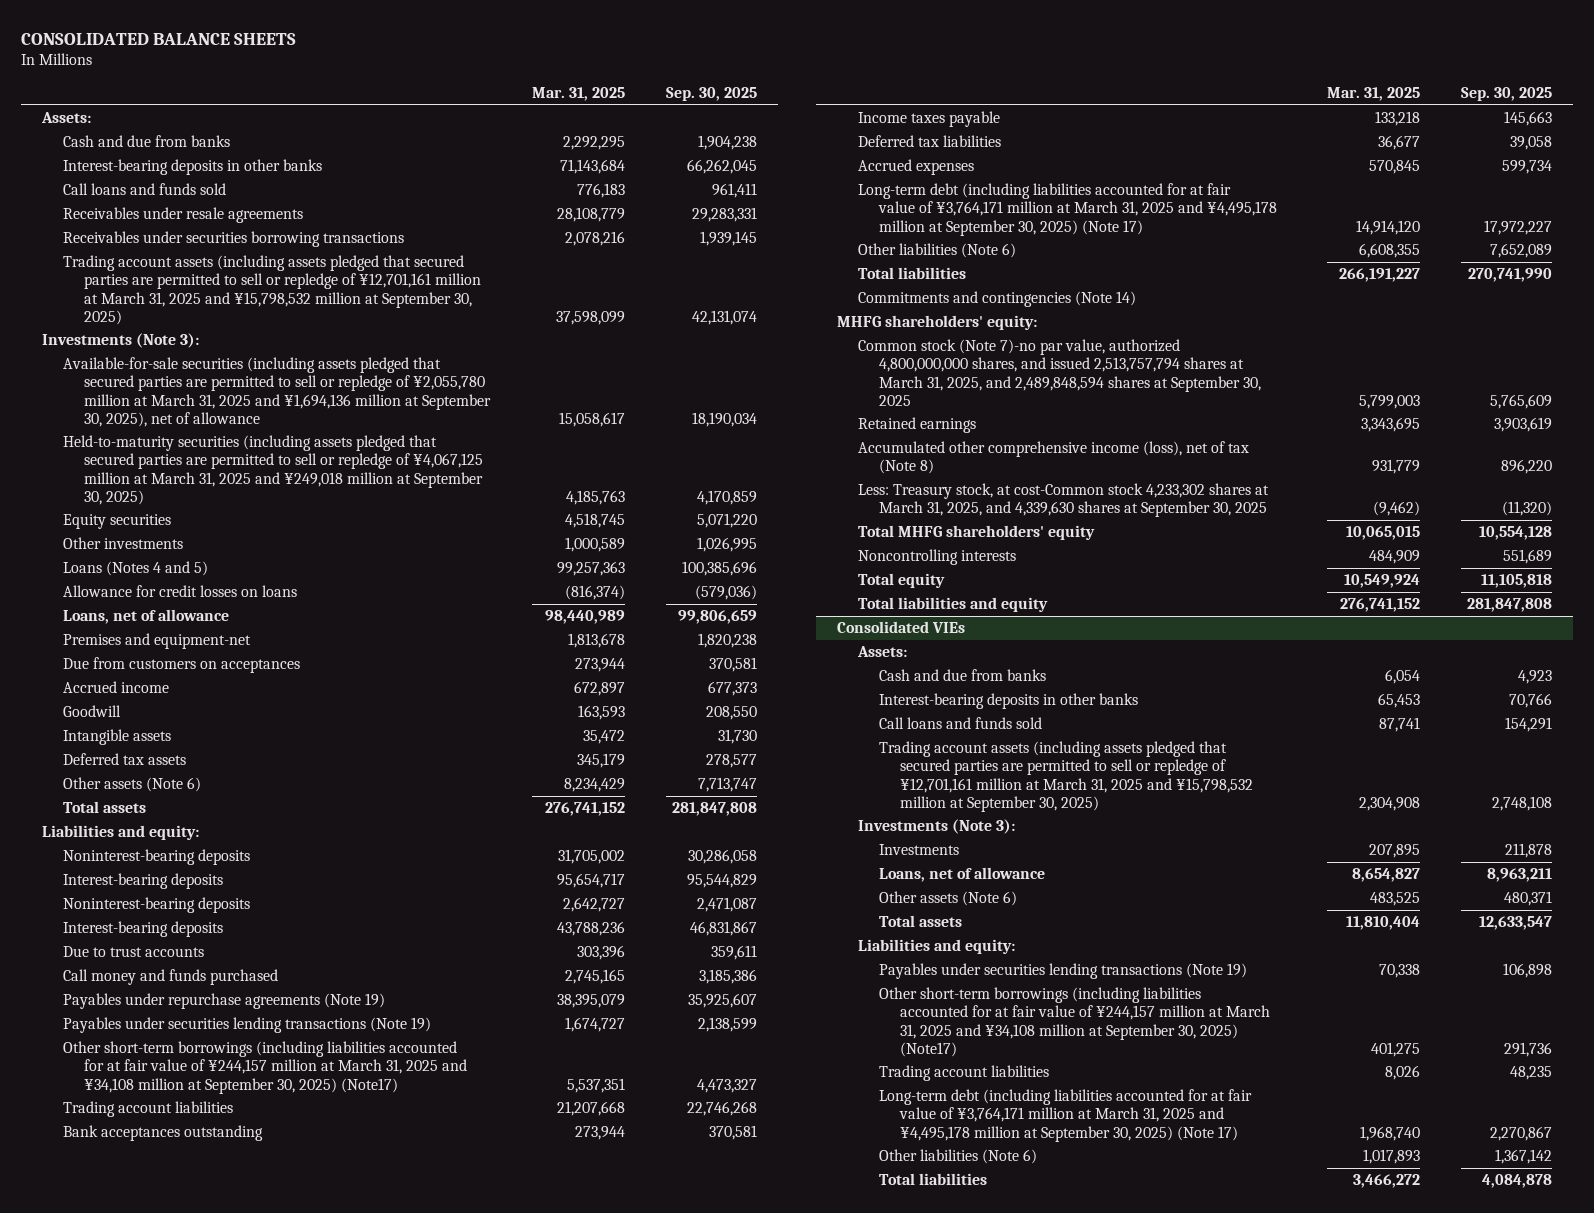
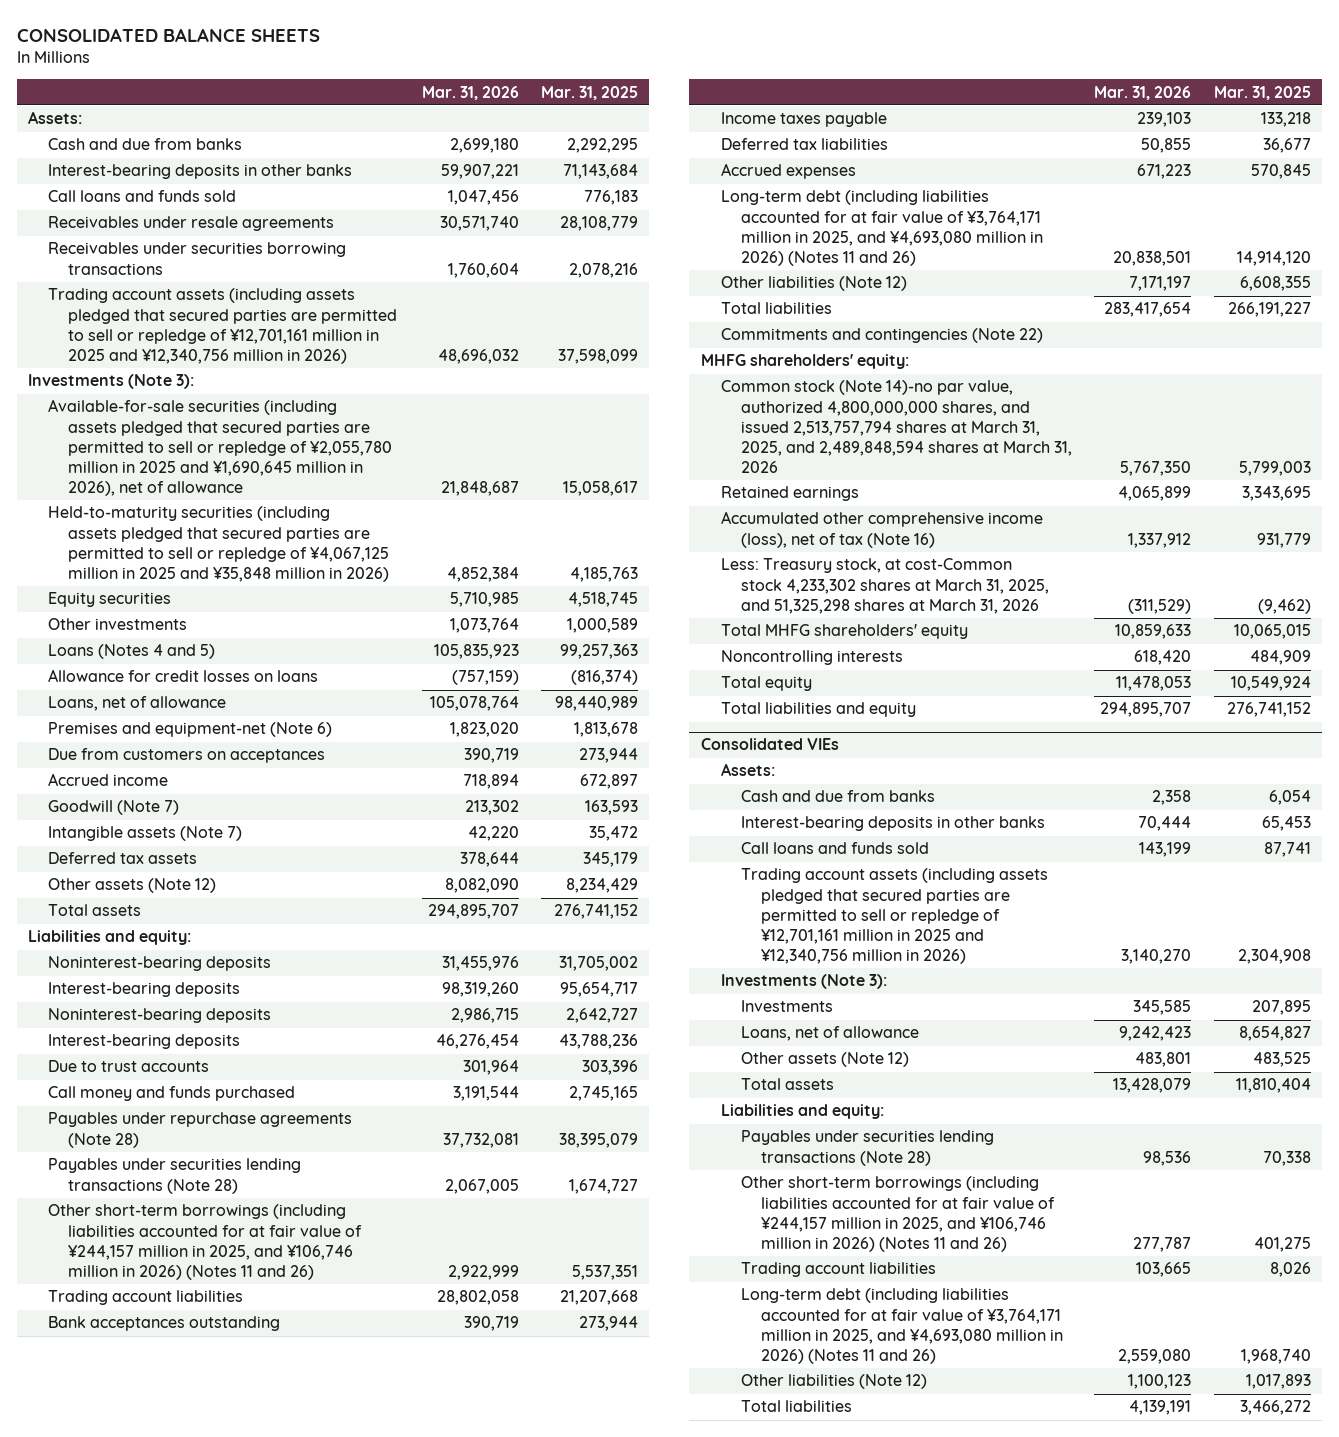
- | Mar. 31, 2025 | Sep. 30, 2025
+ | Mar. 31, 2026 | Mar. 31, 2025
- Trading account assets (including assets pledged that secured parties are permitted to sell or repledge of ¥12,701,161 million at March 31, 2025 and ¥15,798,532 million at September 30, 2025) | 37,598,099 | 42,131,074
+ Trading account assets (including assets pledged that secured parties are permitted to sell or repledge of ¥12,701,161 million in 2025 and ¥12,340,756 million in 2026) | 48,696,032 | 37,598,099
- Available-for-sale securities (including assets pledged that secured parties are permitted to sell or repledge of ¥2,055,780 million at March 31, 2025 and ¥1,694,136 million at September 30, 2025), net of allowance | 15,058,617 | 18,190,034
- Held-to-maturity securities (including assets pledged that secured parties are permitted to sell or repledge of ¥4,067,125 million at March 31, 2025 and ¥249,018 million at September 30, 2025) | 4,185,763 | 4,170,859
+ Available-for-sale securities (including assets pledged that secured parties are permitted to sell or repledge of ¥2,055,780 million in 2025 and ¥1,690,645 million in 2026), net of allowance | 21,848,687 | 15,058,617
+ Held-to-maturity securities (including assets pledged that secured parties are permitted to sell or repledge of ¥4,067,125 million in 2025 and ¥35,848 million in 2026) | 4,852,384 | 4,185,763
- Premises and equipment-net | 1,813,678 | 1,820,238
+ Premises and equipment-net (Note 6) | 1,823,020 | 1,813,678
- Goodwill | 163,593 | 208,550
- Intangible assets | 35,472 | 31,730
+ Goodwill (Note 7) | 213,302 | 163,593
+ Intangible assets (Note 7) | 42,220 | 35,472
- Other assets (Note 6) | 8,234,429 | 7,713,747
+ Other assets (Note 12) | 8,082,090 | 8,234,429
- Payables under repurchase agreements (Note 19) | 38,395,079 | 35,925,607
- Payables under securities lending transactions (Note 19) | 1,674,727 | 2,138,599
- Other short-term borrowings (including liabilities accounted for at fair value of ¥244,157 million at March 31, 2025 and ¥34,108 million at September 30, 2025) (Note17) | 5,537,351 | 4,473,327
+ Payables under repurchase agreements (Note 28) | 37,732,081 | 38,395,079
+ Payables under securities lending transactions (Note 28) | 2,067,005 | 1,674,727
+ Other short-term borrowings (including liabilities accounted for at fair value of ¥244,157 million in 2025, and ¥106,746 million in 2026) (Notes 11 and 26) | 2,922,999 | 5,537,351
- Long-term debt (including liabilities accounted for at fair value of ¥3,764,171 million at March 31, 2025 and ¥4,495,178 million at September 30, 2025) (Note 17) | 14,914,120 | 17,972,227
- Other liabilities (Note 6) | 6,608,355 | 7,652,089
+ Long-term debt (including liabilities accounted for at fair value of ¥3,764,171 million in 2025, and ¥4,693,080 million in 2026) (Notes 11 and 26) | 20,838,501 | 14,914,120
+ Other liabilities (Note 12) | 7,171,197 | 6,608,355
- Commitments and contingencies (Note 14)
+ Commitments and contingencies (Note 22)
- Common stock (Note 7)-no par value, authorized 4,800,000,000 shares, and issued 2,513,757,794 shares at March 31, 2025, and 2,489,848,594 shares at September 30, 2025 | 5,799,003 | 5,765,609
+ Common stock (Note 14)-no par value, authorized 4,800,000,000 shares, and issued 2,513,757,794 shares at March 31, 2025, and 2,489,848,594 shares at March 31, 2026 | 5,767,350 | 5,799,003
- Accumulated other comprehensive income (loss), net of tax (Note 8) | 931,779 | 896,220
- Less: Treasury stock, at cost-Common stock 4,233,302 shares at March 31, 2025, and 4,339,630 shares at September 30, 2025 | (9,462) | (11,320)
+ Accumulated other comprehensive income (loss), net of tax (Note 16) | 1,337,912 | 931,779
+ Less: Treasury stock, at cost-Common stock 4,233,302 shares at March 31, 2025, and 51,325,298 shares at March 31, 2026 | (311,529) | (9,462)
@ Consolidated VIEs
- Trading account assets (including assets pledged that secured parties are permitted to sell or repledge of ¥12,701,161 million at March 31, 2025 and ¥15,798,532 million at September 30, 2025) | 2,304,908 | 2,748,108
+ Trading account assets (including assets pledged that secured parties are permitted to sell or repledge of ¥12,701,161 million in 2025 and ¥12,340,756 million in 2026) | 3,140,270 | 2,304,908
- Other assets (Note 6) | 483,525 | 480,371
+ Other assets (Note 12) | 483,801 | 483,525
- Payables under securities lending transactions (Note 19) | 70,338 | 106,898
- Other short-term borrowings (including liabilities accounted for at fair value of ¥244,157 million at March 31, 2025 and ¥34,108 million at September 30, 2025) (Note17) | 401,275 | 291,736
+ Payables under securities lending transactions (Note 28) | 98,536 | 70,338
+ Other short-term borrowings (including liabilities accounted for at fair value of ¥244,157 million in 2025, and ¥106,746 million in 2026) (Notes 11 and 26) | 277,787 | 401,275
- Long-term debt (including liabilities accounted for at fair value of ¥3,764,171 million at March 31, 2025 and ¥4,495,178 million at September 30, 2025) (Note 17) | 1,968,740 | 2,270,867
- Other liabilities (Note 6) | 1,017,893 | 1,367,142
+ Long-term debt (including liabilities accounted for at fair value of ¥3,764,171 million in 2025, and ¥4,693,080 million in 2026) (Notes 11 and 26) | 2,559,080 | 1,968,740
+ Other liabilities (Note 12) | 1,100,123 | 1,017,893

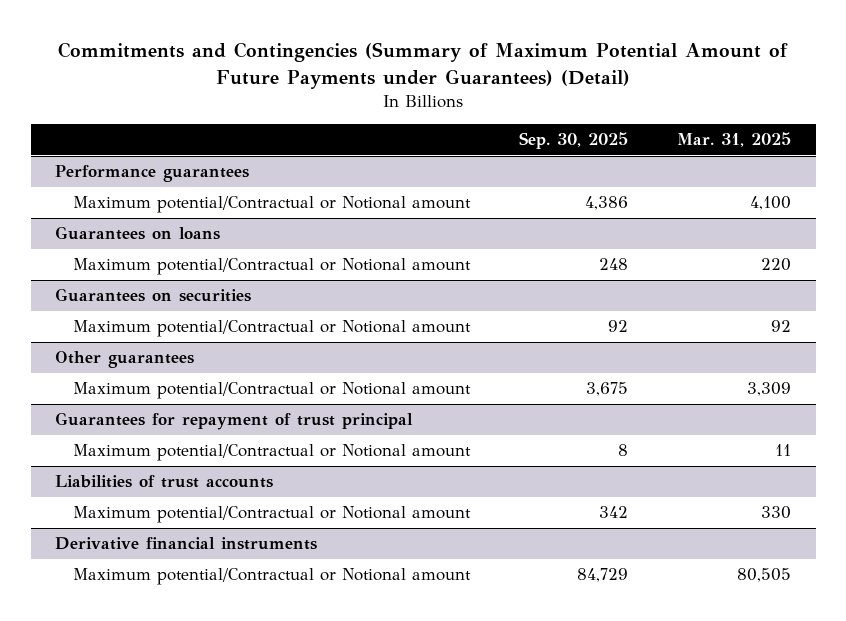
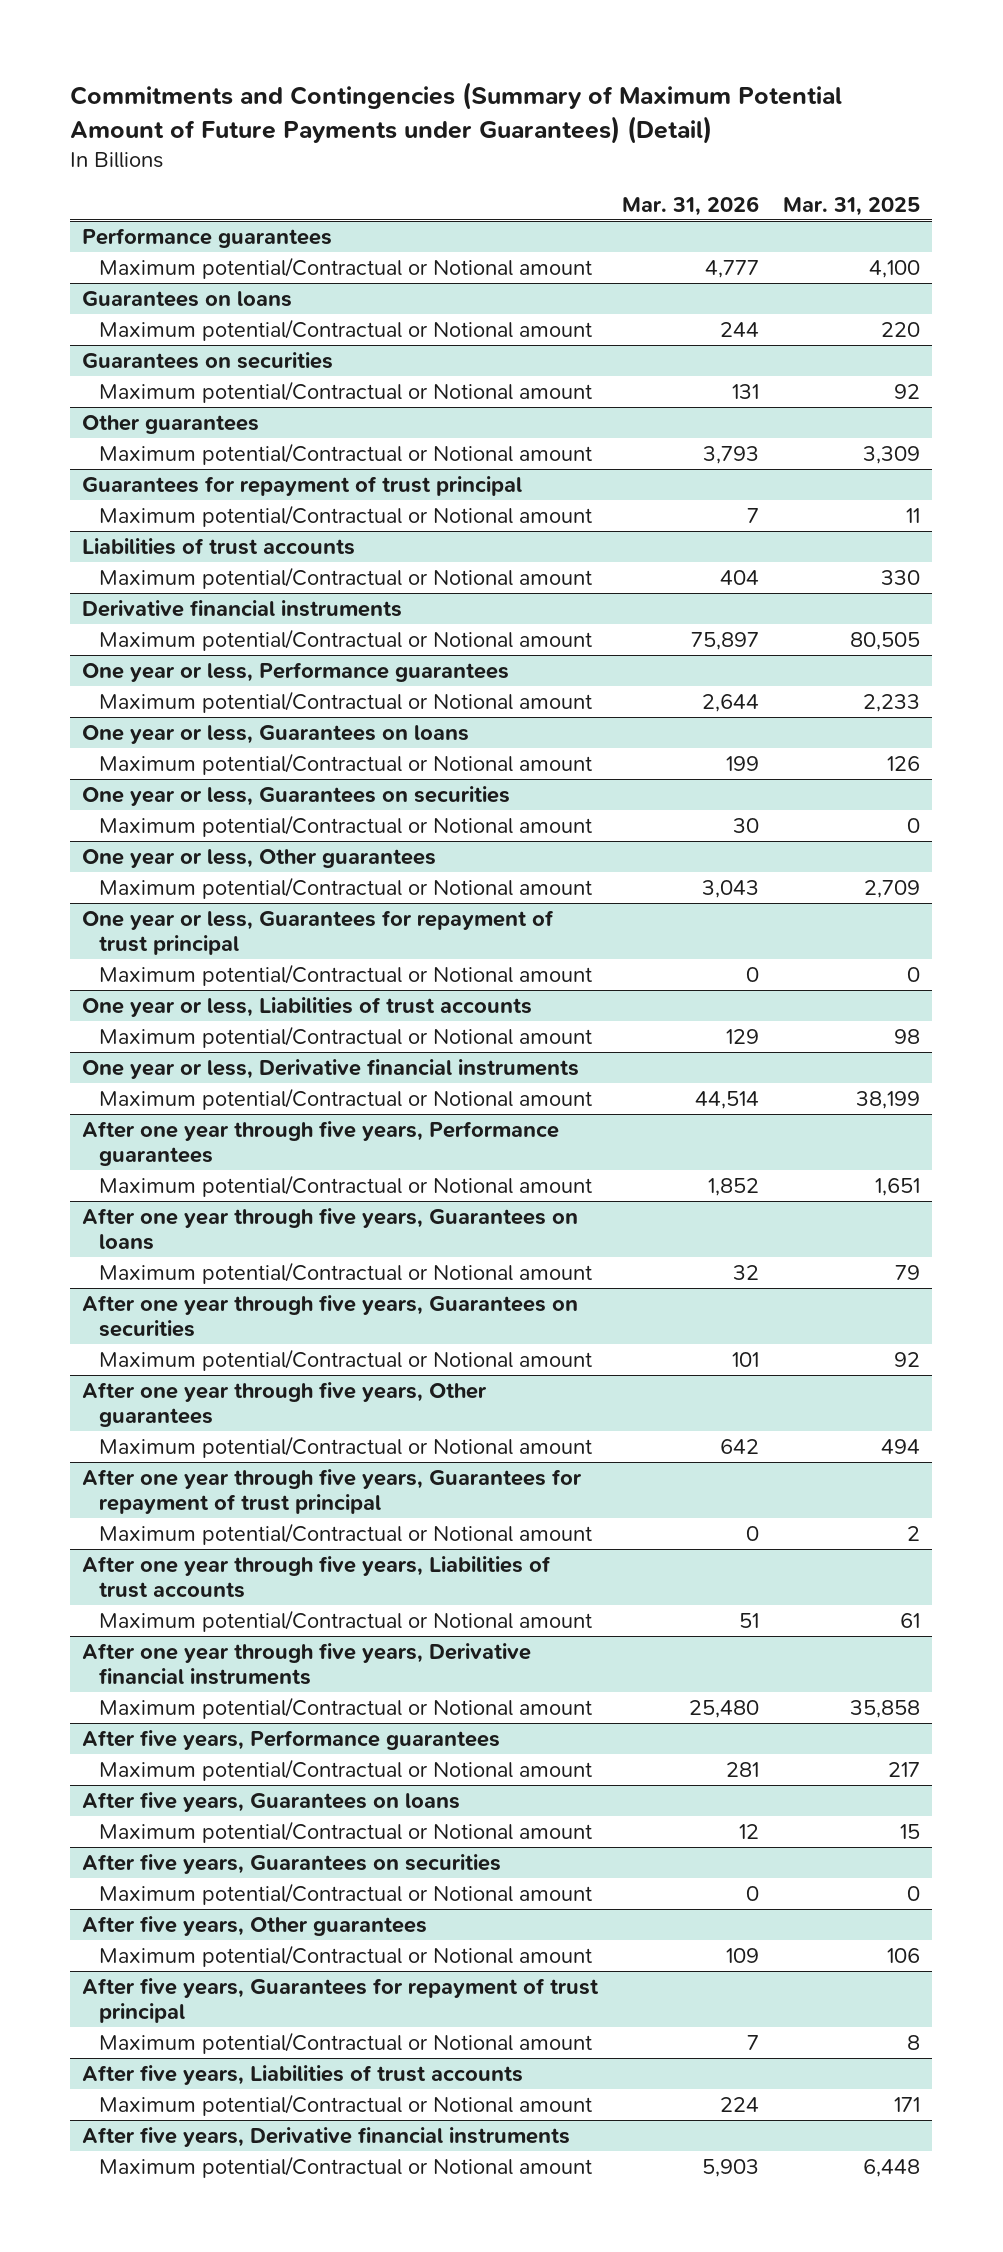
- | Sep. 30, 2025 | Mar. 31, 2025
+ | Mar. 31, 2026 | Mar. 31, 2025
+ One year or less, Performance guarantees
+ Maximum potential/Contractual or Notional amount | 2,644 | 2,233
+ One year or less, Guarantees on loans
+ Maximum potential/Contractual or Notional amount | 199 | 126
+ One year or less, Guarantees on securities
+ Maximum potential/Contractual or Notional amount | 30 | 0
+ One year or less, Other guarantees
+ Maximum potential/Contractual or Notional amount | 3,043 | 2,709
+ One year or less, Guarantees for repayment of trust principal
+ Maximum potential/Contractual or Notional amount | 0 | 0
+ One year or less, Liabilities of trust accounts
+ Maximum potential/Contractual or Notional amount | 129 | 98
+ One year or less, Derivative financial instruments
+ Maximum potential/Contractual or Notional amount | 44,514 | 38,199
+ After one year through five years, Performance guarantees
+ Maximum potential/Contractual or Notional amount | 1,852 | 1,651
+ After one year through five years, Guarantees on loans
+ Maximum potential/Contractual or Notional amount | 32 | 79
+ After one year through five years, Guarantees on securities
+ Maximum potential/Contractual or Notional amount | 101 | 92
+ After one year through five years, Other guarantees
+ Maximum potential/Contractual or Notional amount | 642 | 494
+ After one year through five years, Guarantees for repayment of trust principal
+ Maximum potential/Contractual or Notional amount | 0 | 2
+ After one year through five years, Liabilities of trust accounts
+ Maximum potential/Contractual or Notional amount | 51 | 61
+ After one year through five years, Derivative financial instruments
+ Maximum potential/Contractual or Notional amount | 25,480 | 35,858
+ After five years, Performance guarantees
+ Maximum potential/Contractual or Notional amount | 281 | 217
+ After five years, Guarantees on loans
+ Maximum potential/Contractual or Notional amount | 12 | 15
+ After five years, Guarantees on securities
+ Maximum potential/Contractual or Notional amount | 0 | 0
+ After five years, Other guarantees
+ Maximum potential/Contractual or Notional amount | 109 | 106
+ After five years, Guarantees for repayment of trust principal
+ Maximum potential/Contractual or Notional amount | 7 | 8
+ After five years, Liabilities of trust accounts
+ Maximum potential/Contractual or Notional amount | 224 | 171
+ After five years, Derivative financial instruments
+ Maximum potential/Contractual or Notional amount | 5,903 | 6,448

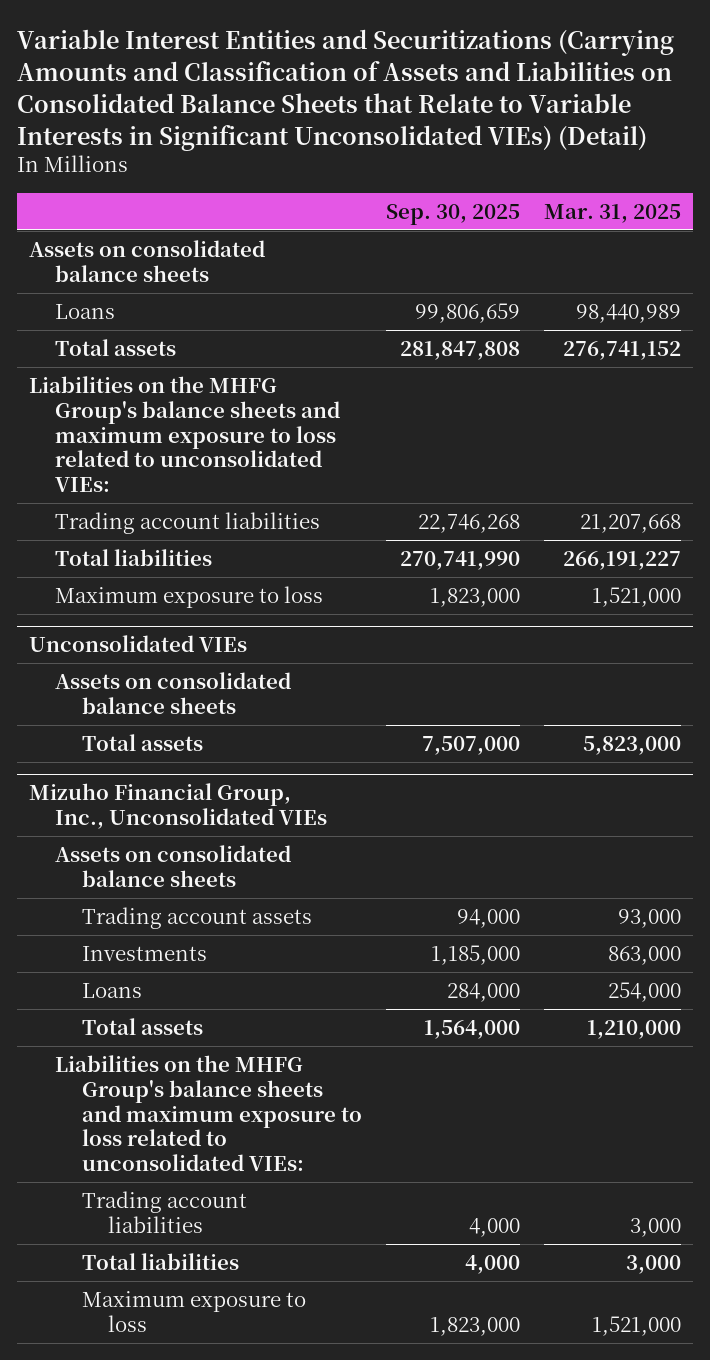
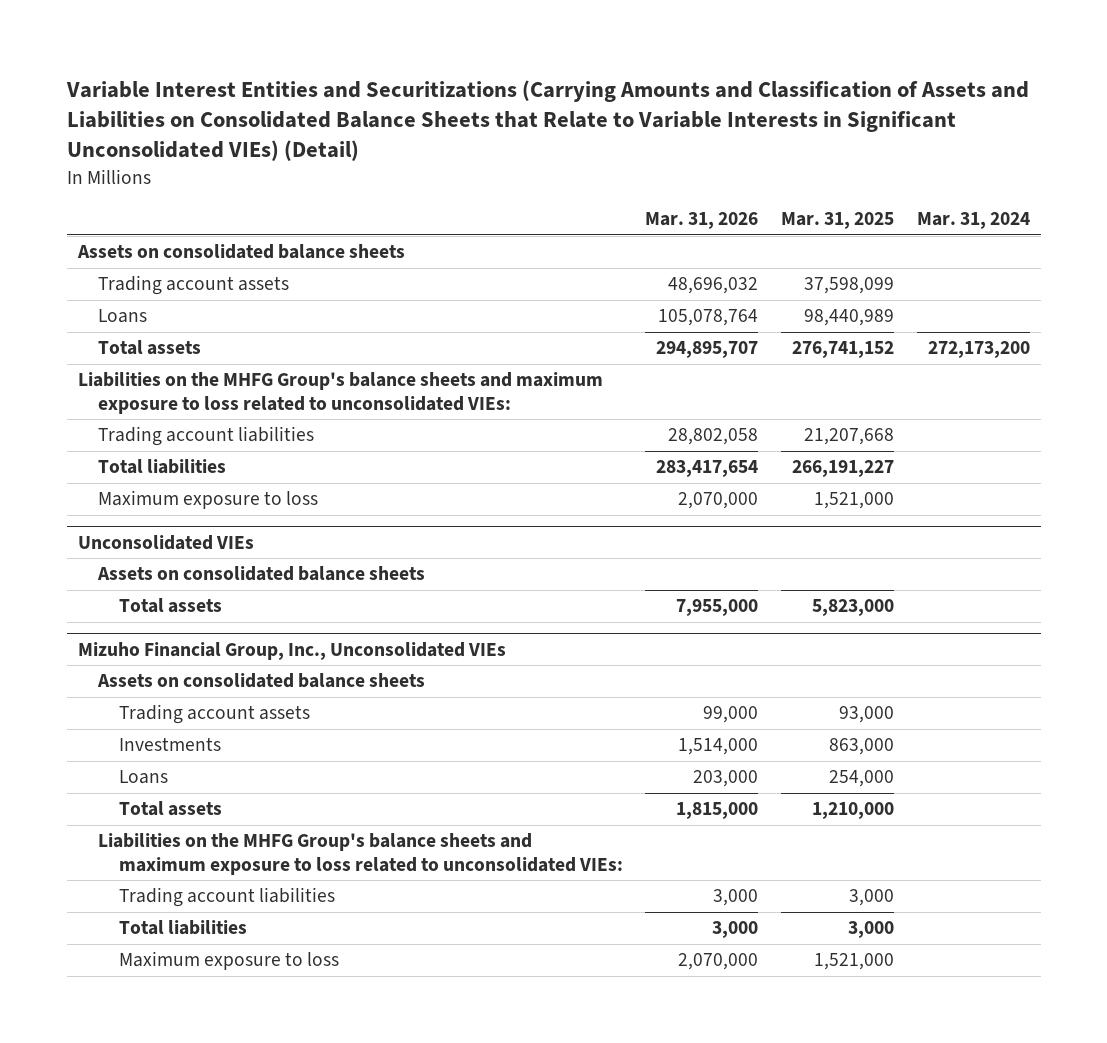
- | Sep. 30, 2025 | Mar. 31, 2025
+ | Mar. 31, 2026 | Mar. 31, 2025 | Mar. 31, 2024
+ Trading account assets | 48,696,032 | 37,598,099 |

